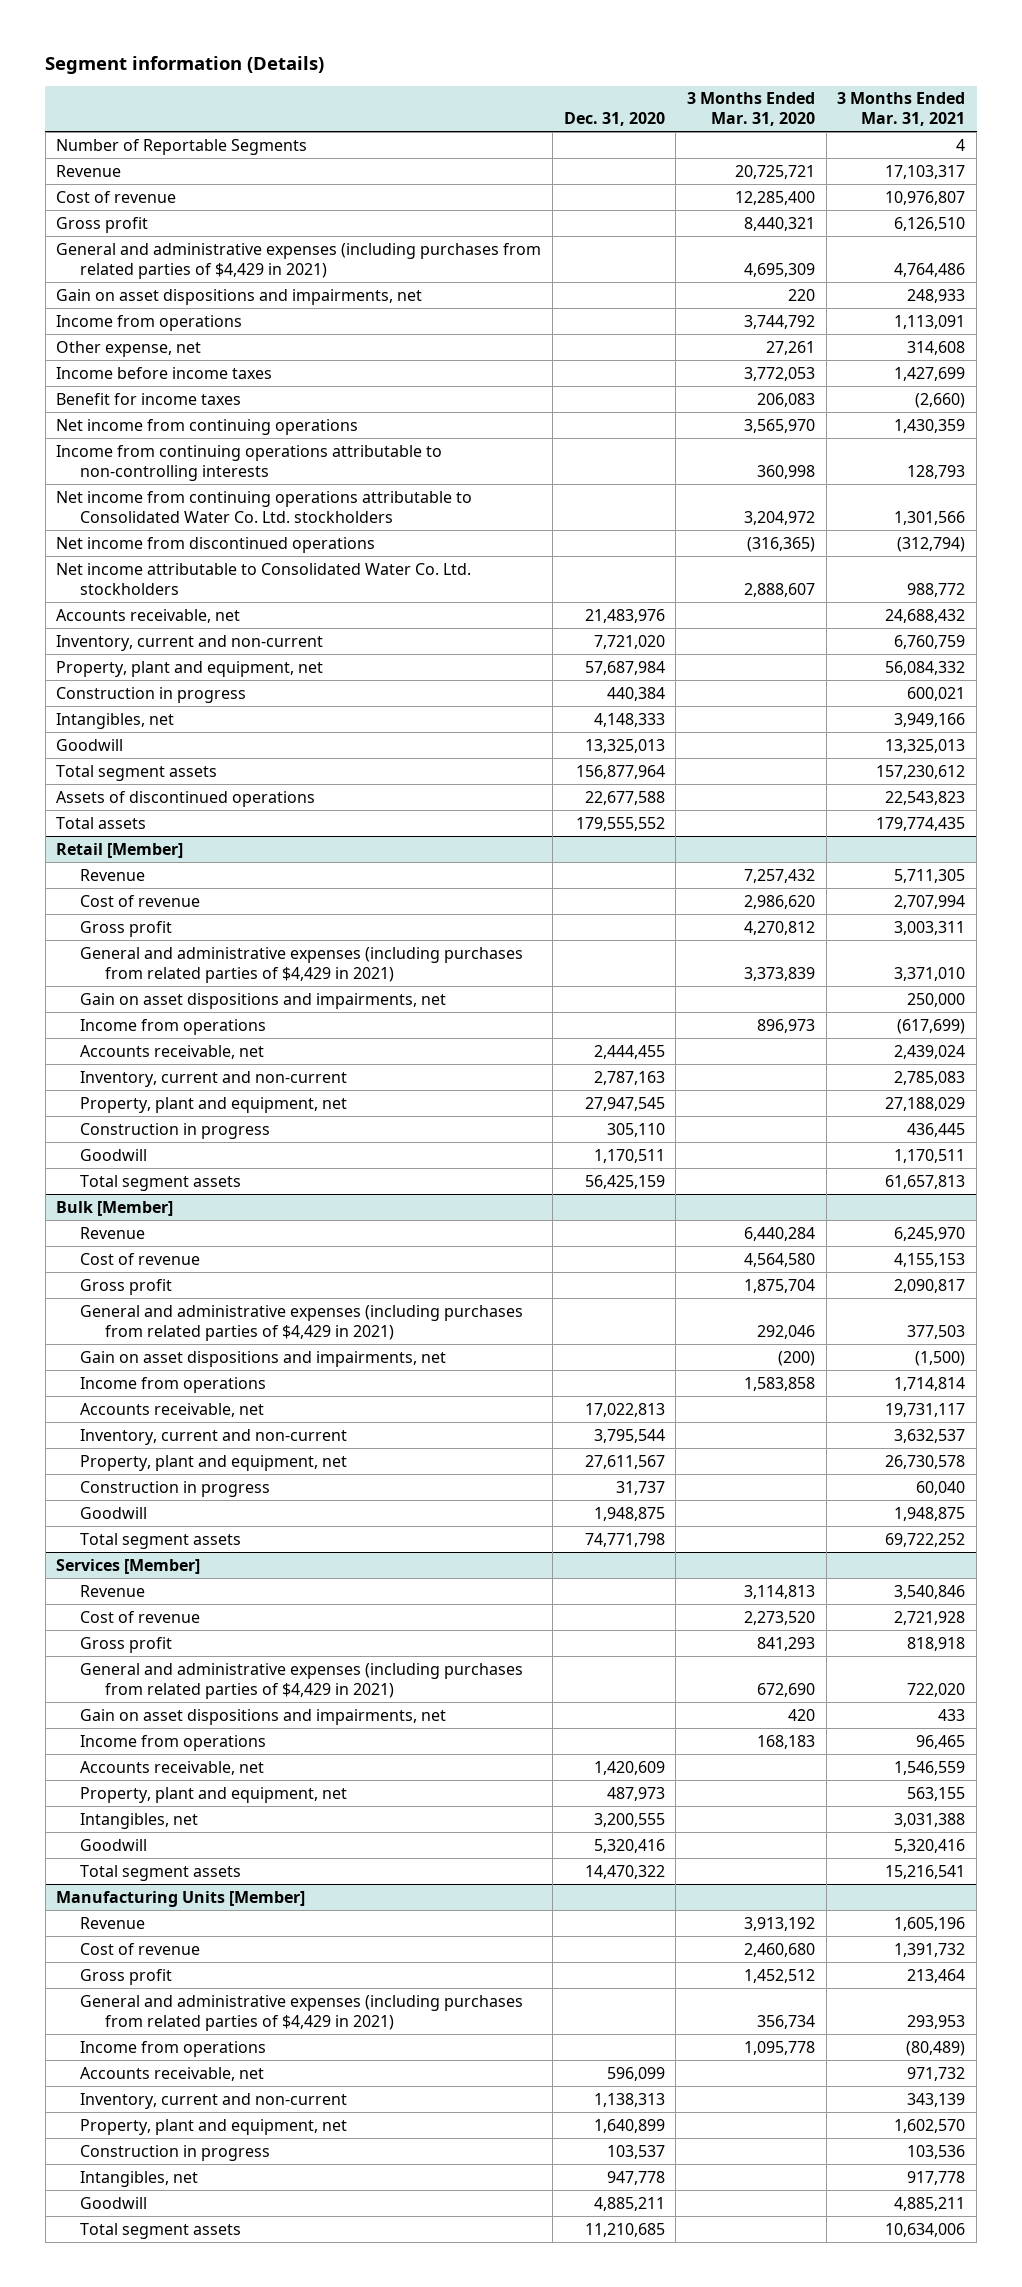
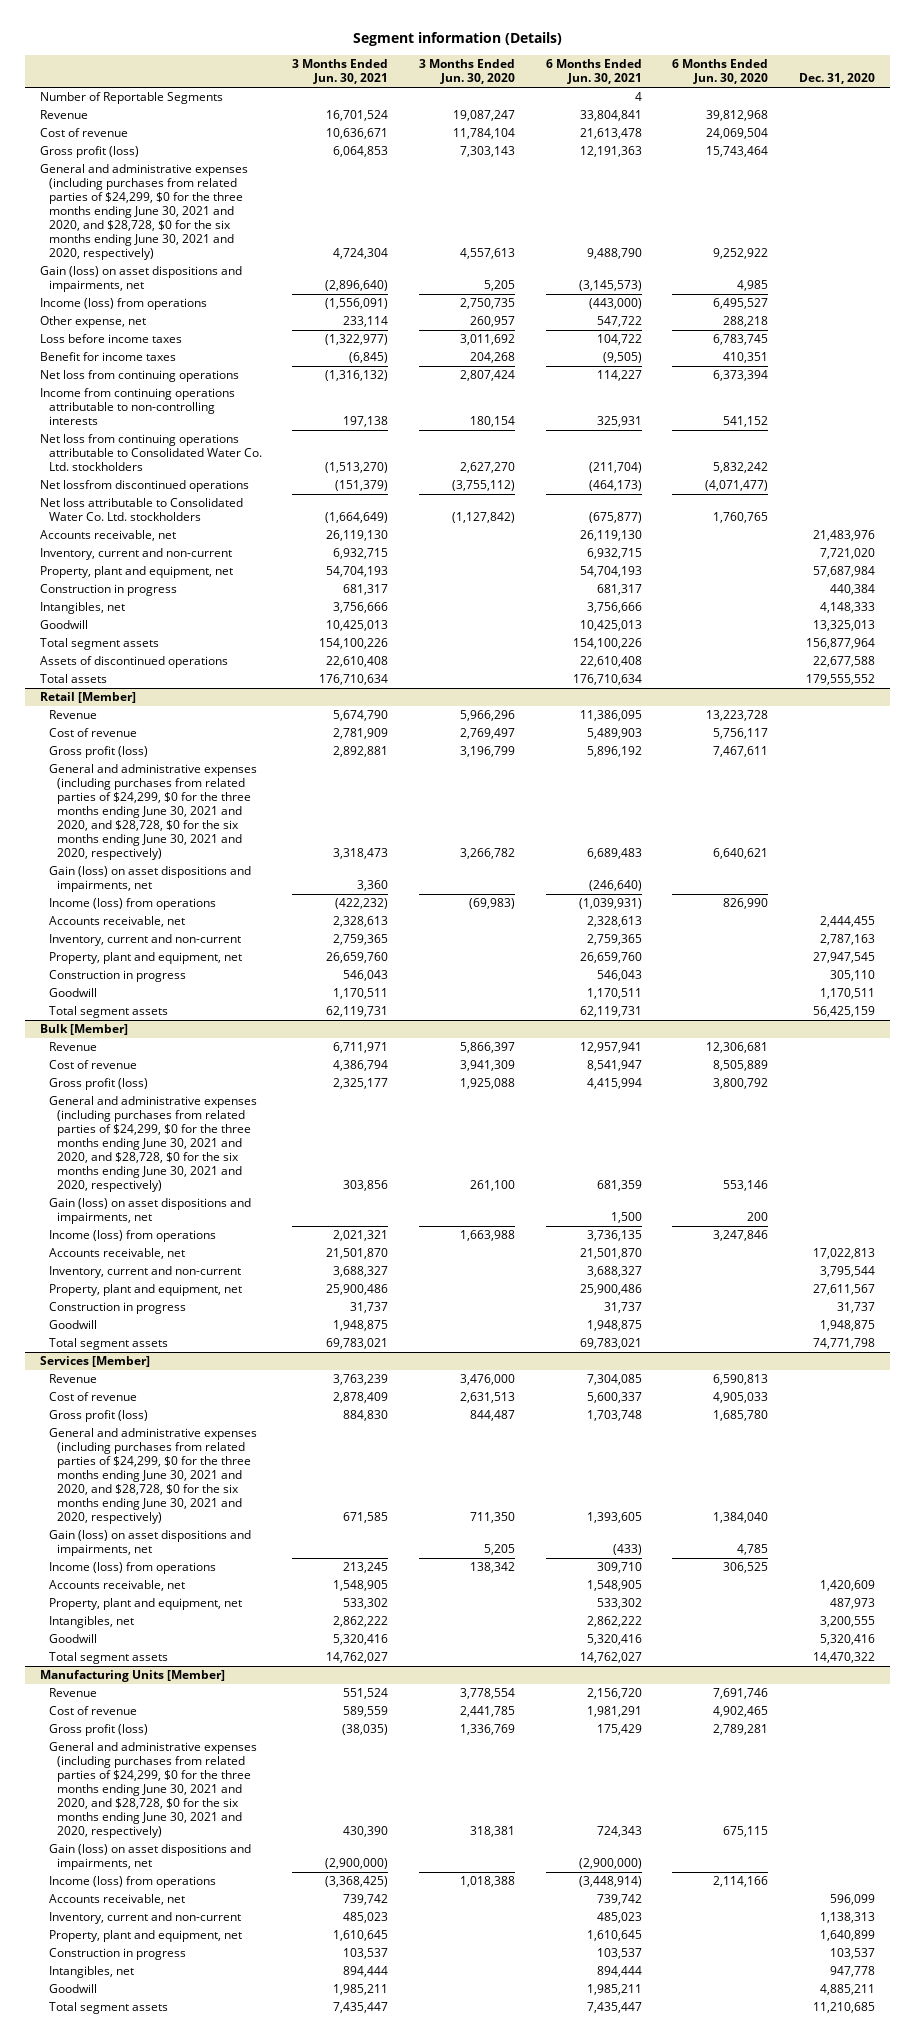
- | Dec. 31, 2020 | 3 Months Ended Mar. 31, 2020 | 3 Months Ended Mar. 31, 2021
+ | 3 Months Ended Jun. 30, 2021 | 3 Months Ended Jun. 30, 2020 | 6 Months Ended Jun. 30, 2021 | 6 Months Ended Jun. 30, 2020 | Dec. 31, 2020
- Gross profit | | 8,440,321 | 6,126,510
- General and administrative expenses (including purchases from related parties of $4,429 in 2021) | | 4,695,309 | 4,764,486
- Gain on asset dispositions and impairments, net | | 220 | 248,933
- Income from operations | | 3,744,792 | 1,113,091
+ Gross profit (loss) | 6,064,853 | 7,303,143 | 12,191,363 | 15,743,464 |
+ General and administrative expenses (including purchases from related parties of $24,299, $0 for the three months ending June 30, 2021 and 2020, and $28,728, $0 for the six months ending June 30, 2021 and 2020, respectively) | 4,724,304 | 4,557,613 | 9,488,790 | 9,252,922 |
+ Gain (loss) on asset dispositions and impairments, net | (2,896,640) | 5,205 | (3,145,573) | 4,985 |
+ Income (loss) from operations | (1,556,091) | 2,750,735 | (443,000) | 6,495,527 |
- Income before income taxes | | 3,772,053 | 1,427,699
+ Loss before income taxes | (1,322,977) | 3,011,692 | 104,722 | 6,783,745 |
- Net income from continuing operations | | 3,565,970 | 1,430,359
+ Net loss from continuing operations | (1,316,132) | 2,807,424 | 114,227 | 6,373,394 |
- Net income from continuing operations attributable to Consolidated Water Co. Ltd. stockholders | | 3,204,972 | 1,301,566
- Net income from discontinued operations | | (316,365) | (312,794)
- Net income attributable to Consolidated Water Co. Ltd. stockholders | | 2,888,607 | 988,772
+ Net loss from continuing operations attributable to Consolidated Water Co. Ltd. stockholders | (1,513,270) | 2,627,270 | (211,704) | 5,832,242 |
+ Net lossfrom discontinued operations | (151,379) | (3,755,112) | (464,173) | (4,071,477) |
+ Net loss attributable to Consolidated Water Co. Ltd. stockholders | (1,664,649) | (1,127,842) | (675,877) | 1,760,765 |
@ Retail [Member]
- Gross profit | | 4,270,812 | 3,003,311
- General and administrative expenses (including purchases from related parties of $4,429 in 2021) | | 3,373,839 | 3,371,010
- Gain on asset dispositions and impairments, net | | | 250,000
- Income from operations | | 896,973 | (617,699)
+ Gross profit (loss) | 2,892,881 | 3,196,799 | 5,896,192 | 7,467,611 |
+ General and administrative expenses (including purchases from related parties of $24,299, $0 for the three months ending June 30, 2021 and 2020, and $28,728, $0 for the six months ending June 30, 2021 and 2020, respectively) | 3,318,473 | 3,266,782 | 6,689,483 | 6,640,621 |
+ Gain (loss) on asset dispositions and impairments, net | 3,360 | | (246,640) | |
+ Income (loss) from operations | (422,232) | (69,983) | (1,039,931) | 826,990 |
@ Bulk [Member]
- Gross profit | | 1,875,704 | 2,090,817
- General and administrative expenses (including purchases from related parties of $4,429 in 2021) | | 292,046 | 377,503
- Gain on asset dispositions and impairments, net | | (200) | (1,500)
- Income from operations | | 1,583,858 | 1,714,814
+ Gross profit (loss) | 2,325,177 | 1,925,088 | 4,415,994 | 3,800,792 |
+ General and administrative expenses (including purchases from related parties of $24,299, $0 for the three months ending June 30, 2021 and 2020, and $28,728, $0 for the six months ending June 30, 2021 and 2020, respectively) | 303,856 | 261,100 | 681,359 | 553,146 |
+ Gain (loss) on asset dispositions and impairments, net | | | 1,500 | 200 |
+ Income (loss) from operations | 2,021,321 | 1,663,988 | 3,736,135 | 3,247,846 |
@ Services [Member]
- Gross profit | | 841,293 | 818,918
- General and administrative expenses (including purchases from related parties of $4,429 in 2021) | | 672,690 | 722,020
- Gain on asset dispositions and impairments, net | | 420 | 433
- Income from operations | | 168,183 | 96,465
+ Gross profit (loss) | 884,830 | 844,487 | 1,703,748 | 1,685,780 |
+ General and administrative expenses (including purchases from related parties of $24,299, $0 for the three months ending June 30, 2021 and 2020, and $28,728, $0 for the six months ending June 30, 2021 and 2020, respectively) | 671,585 | 711,350 | 1,393,605 | 1,384,040 |
+ Gain (loss) on asset dispositions and impairments, net | | 5,205 | (433) | 4,785 |
+ Income (loss) from operations | 213,245 | 138,342 | 309,710 | 306,525 |
@ Manufacturing Units [Member]
- Gross profit | | 1,452,512 | 213,464
- General and administrative expenses (including purchases from related parties of $4,429 in 2021) | | 356,734 | 293,953
- Income from operations | | 1,095,778 | (80,489)
+ Gross profit (loss) | (38,035) | 1,336,769 | 175,429 | 2,789,281 |
+ General and administrative expenses (including purchases from related parties of $24,299, $0 for the three months ending June 30, 2021 and 2020, and $28,728, $0 for the six months ending June 30, 2021 and 2020, respectively) | 430,390 | 318,381 | 724,343 | 675,115 |
+ Gain (loss) on asset dispositions and impairments, net | (2,900,000) | | (2,900,000) | |
+ Income (loss) from operations | (3,368,425) | 1,018,388 | (3,448,914) | 2,114,166 |

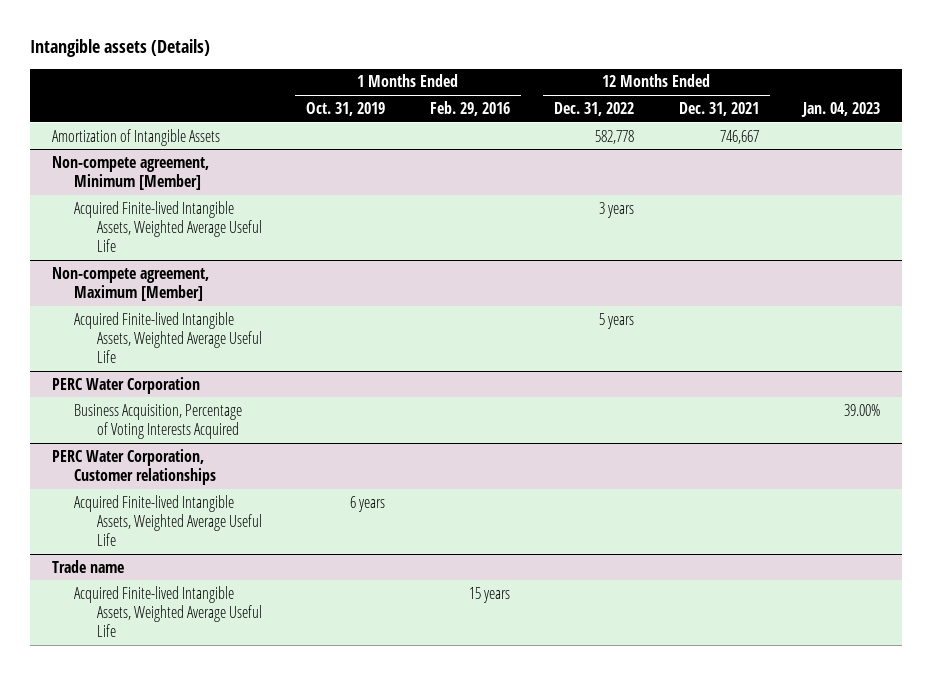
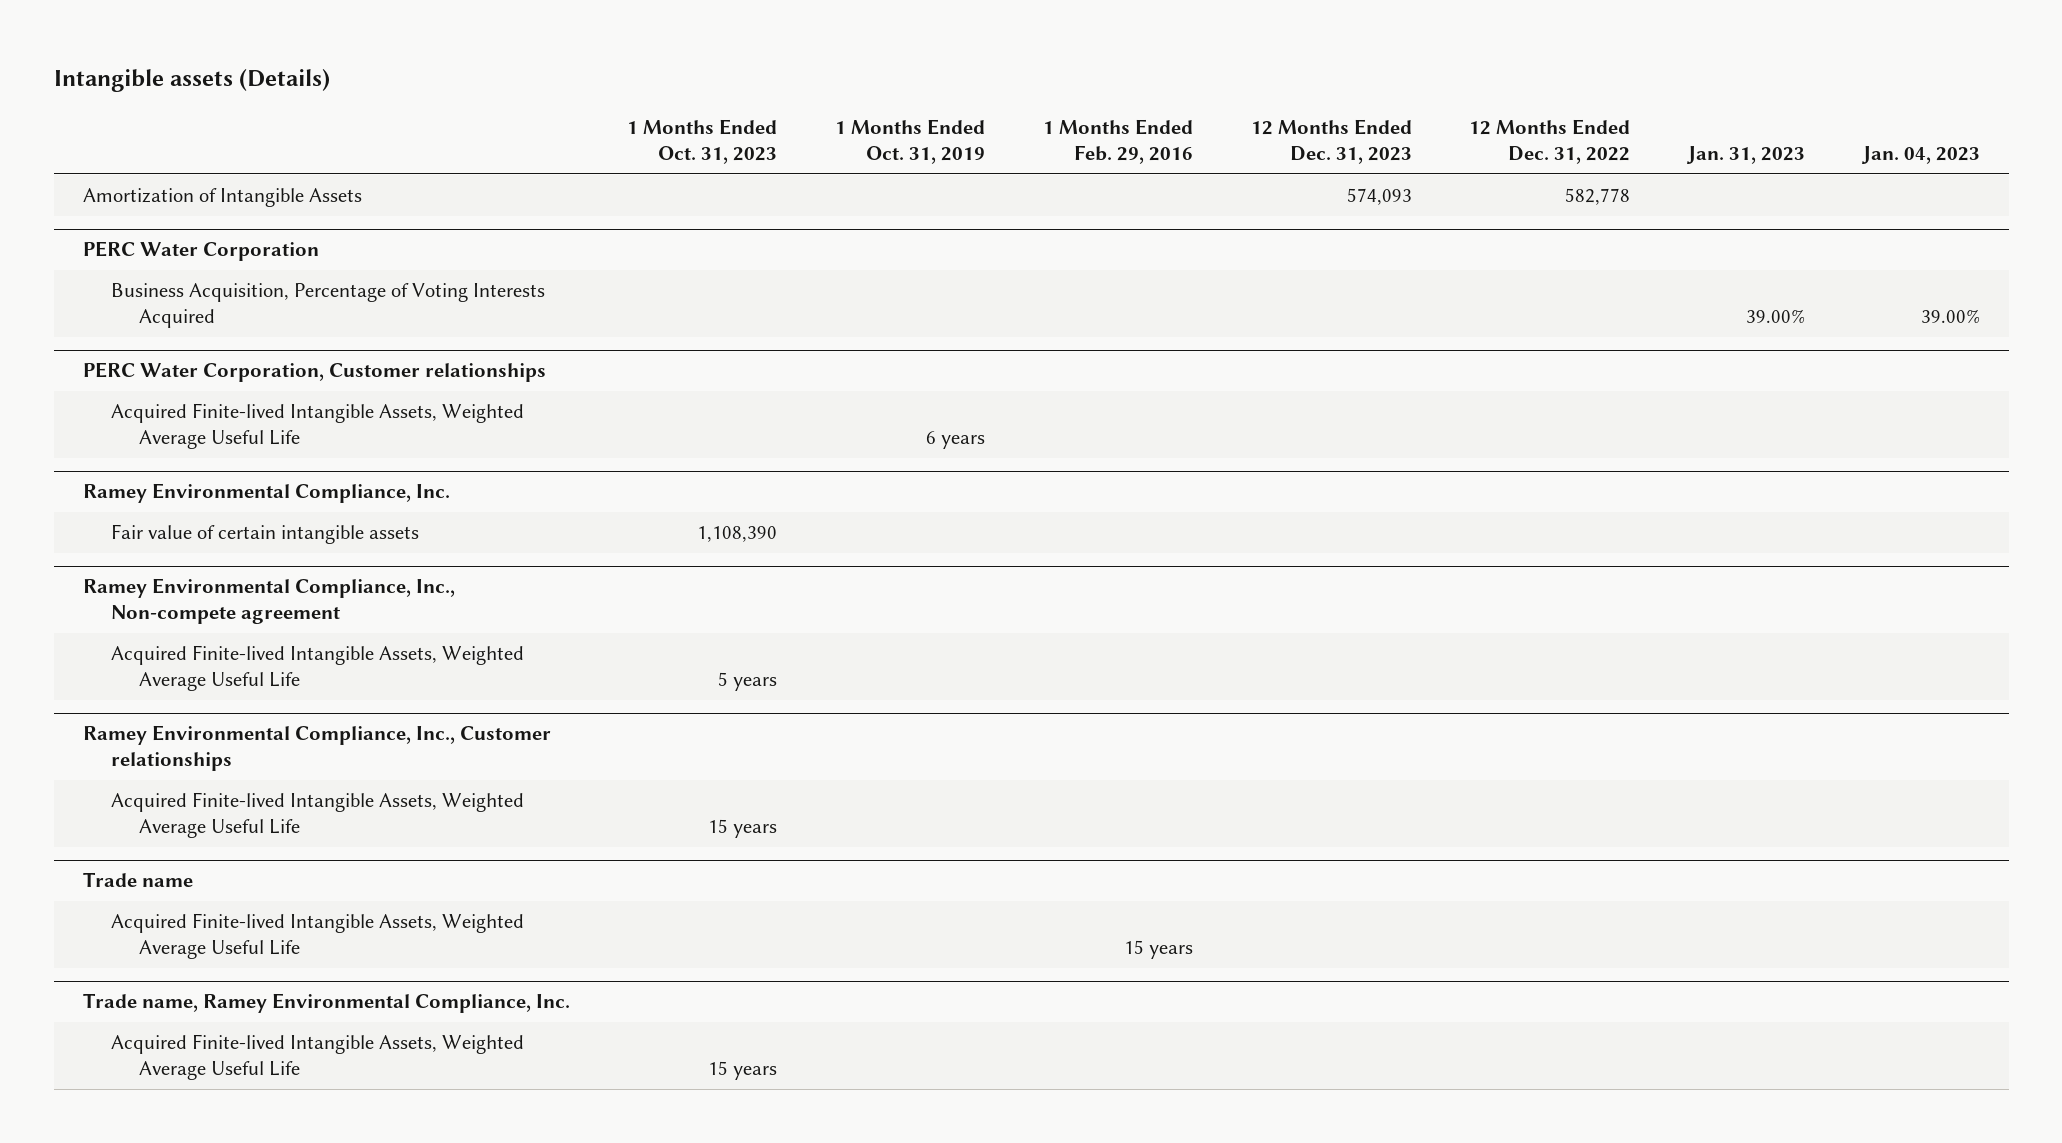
- | 1 Months Ended Oct. 31, 2019 | 1 Months Ended Feb. 29, 2016 | 12 Months Ended Dec. 31, 2022 | 12 Months Ended Dec. 31, 2021 | Jan. 04, 2023
+ | 1 Months Ended Oct. 31, 2023 | 1 Months Ended Oct. 31, 2019 | 1 Months Ended Feb. 29, 2016 | 12 Months Ended Dec. 31, 2023 | 12 Months Ended Dec. 31, 2022 | Jan. 31, 2023 | Jan. 04, 2023
- Non-compete agreement, Minimum [Member]
- Acquired Finite-lived Intangible Assets, Weighted Average Useful Life | | | 3 years | |
- Non-compete agreement, Maximum [Member]
- Acquired Finite-lived Intangible Assets, Weighted Average Useful Life | | | 5 years | |
+ Ramey Environmental Compliance, Inc.
+ Fair value of certain intangible assets | 1,108,390 | | | | | |
+ Ramey Environmental Compliance, Inc., Non-compete agreement
+ Acquired Finite-lived Intangible Assets, Weighted Average Useful Life | 5 years | | | | | |
+ Ramey Environmental Compliance, Inc., Customer relationships
+ Acquired Finite-lived Intangible Assets, Weighted Average Useful Life | 15 years | | | | | |
+ Trade name, Ramey Environmental Compliance, Inc.
+ Acquired Finite-lived Intangible Assets, Weighted Average Useful Life | 15 years | | | | | |

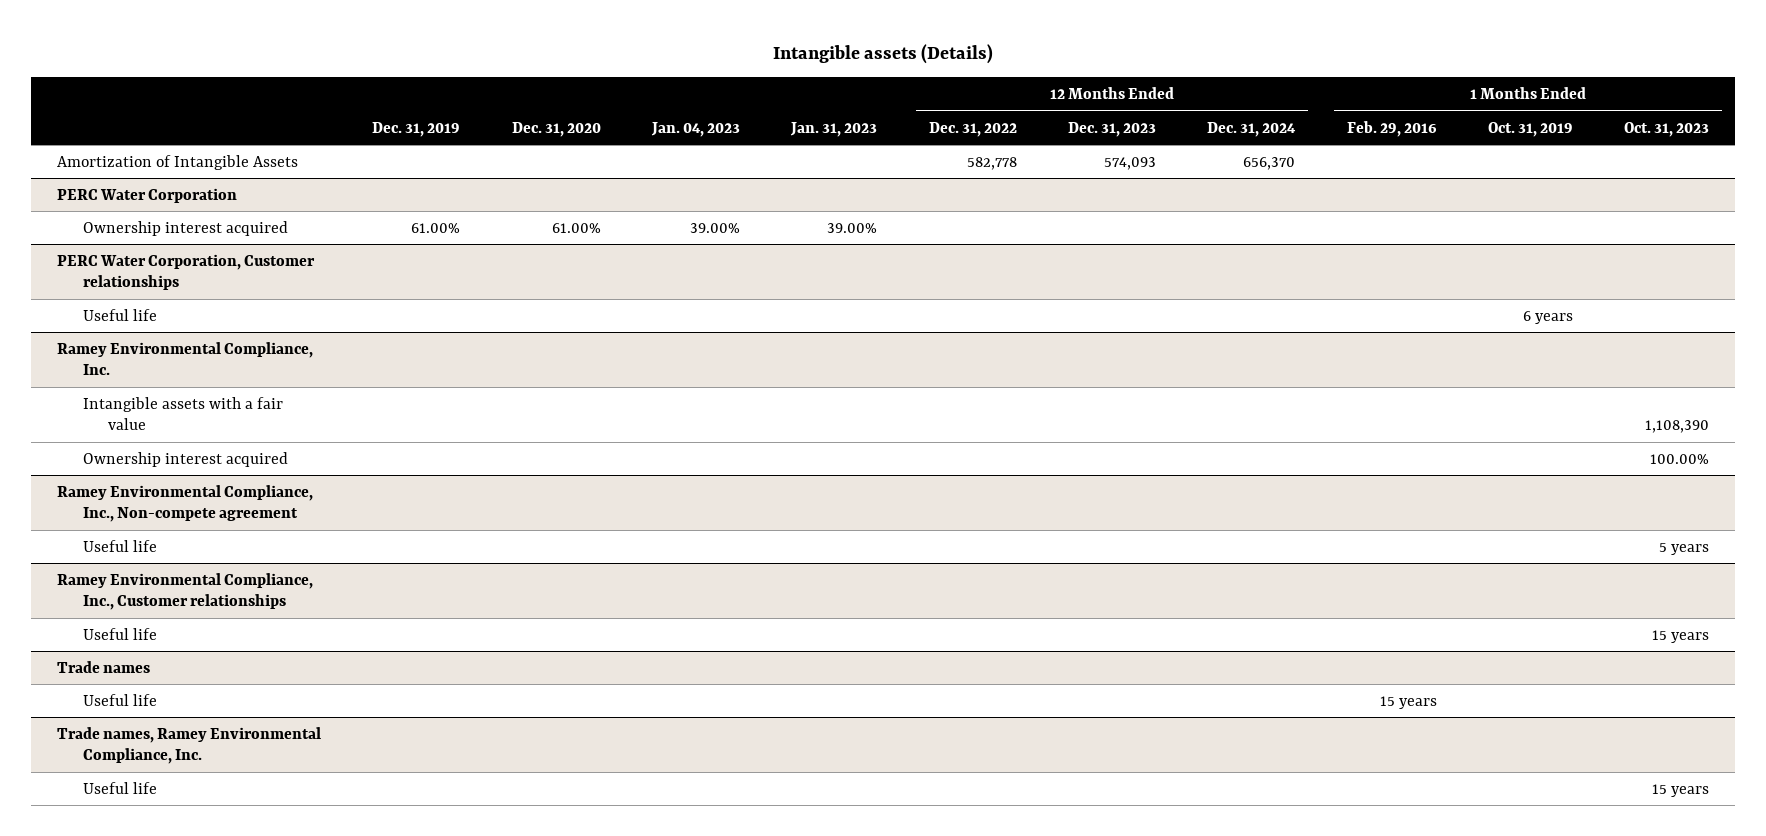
- | 1 Months Ended Oct. 31, 2023 | 1 Months Ended Oct. 31, 2019 | 1 Months Ended Feb. 29, 2016 | 12 Months Ended Dec. 31, 2023 | 12 Months Ended Dec. 31, 2022 | Jan. 31, 2023 | Jan. 04, 2023
+ | Dec. 31, 2019 | Dec. 31, 2020 | Jan. 04, 2023 | Jan. 31, 2023 | 12 Months Ended Dec. 31, 2022 | 12 Months Ended Dec. 31, 2023 | 12 Months Ended Dec. 31, 2024 | 1 Months Ended Feb. 29, 2016 | 1 Months Ended Oct. 31, 2019 | 1 Months Ended Oct. 31, 2023
@ PERC Water Corporation
- Business Acquisition, Percentage of Voting Interests Acquired | | | | | | 39.00% | 39.00%
+ Ownership interest acquired | 61.00% | 61.00% | 39.00% | 39.00% | | | | | |
@ PERC Water Corporation, Customer relationships
- Acquired Finite-lived Intangible Assets, Weighted Average Useful Life | | 6 years | | | | |
+ Useful life | | | | | | | | | 6 years |
@ Ramey Environmental Compliance, Inc.
- Fair value of certain intangible assets | 1,108,390 | | | | | |
+ Intangible assets with a fair value | | | | | | | | | | 1,108,390
+ Ownership interest acquired | | | | | | | | | | 100.00%
@ Ramey Environmental Compliance, Inc., Non-compete agreement
- Acquired Finite-lived Intangible Assets, Weighted Average Useful Life | 5 years | | | | | |
+ Useful life | | | | | | | | | | 5 years
@ Ramey Environmental Compliance, Inc., Customer relationships
- Acquired Finite-lived Intangible Assets, Weighted Average Useful Life | 15 years | | | | | |
- Trade name
- Acquired Finite-lived Intangible Assets, Weighted Average Useful Life | | | 15 years | | | |
- Trade name, Ramey Environmental Compliance, Inc.
- Acquired Finite-lived Intangible Assets, Weighted Average Useful Life | 15 years | | | | | |
@ Ramey Environmental Compliance, Inc., Customer relationships
+ Useful life | | | | | | | | | | 15 years
+ Trade names
+ Useful life | | | | | | | | 15 years | |
+ Trade names, Ramey Environmental Compliance, Inc.
+ Useful life | | | | | | | | | | 15 years

